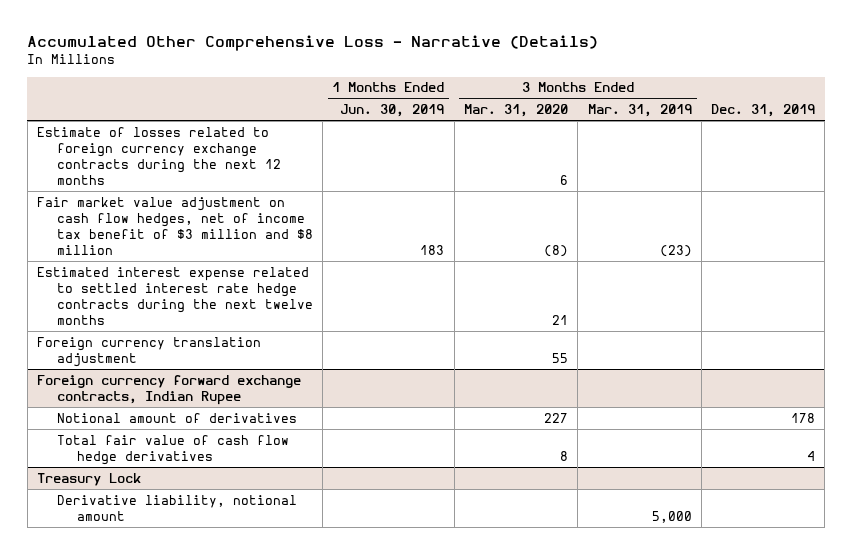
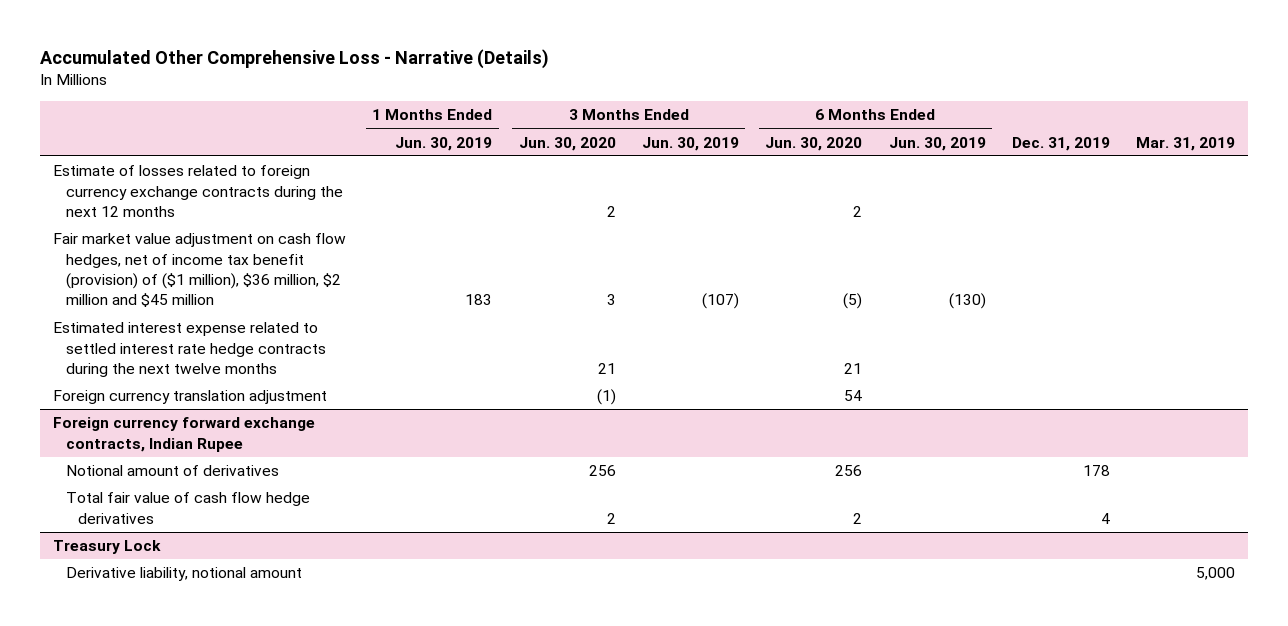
- | 1 Months Ended Jun. 30, 2019 | 3 Months Ended Mar. 31, 2020 | 3 Months Ended Mar. 31, 2019 | Dec. 31, 2019
+ | 1 Months Ended Jun. 30, 2019 | 3 Months Ended Jun. 30, 2020 | 3 Months Ended Jun. 30, 2019 | 6 Months Ended Jun. 30, 2020 | 6 Months Ended Jun. 30, 2019 | Dec. 31, 2019 | Mar. 31, 2019
- Fair market value adjustment on cash flow hedges, net of income tax benefit of $3 million and $8 million | 183 | (8) | (23) |
+ Fair market value adjustment on cash flow hedges, net of income tax benefit (provision) of ($1 million), $36 million, $2 million and $45 million | 183 | 3 | (107) | (5) | (130) | |

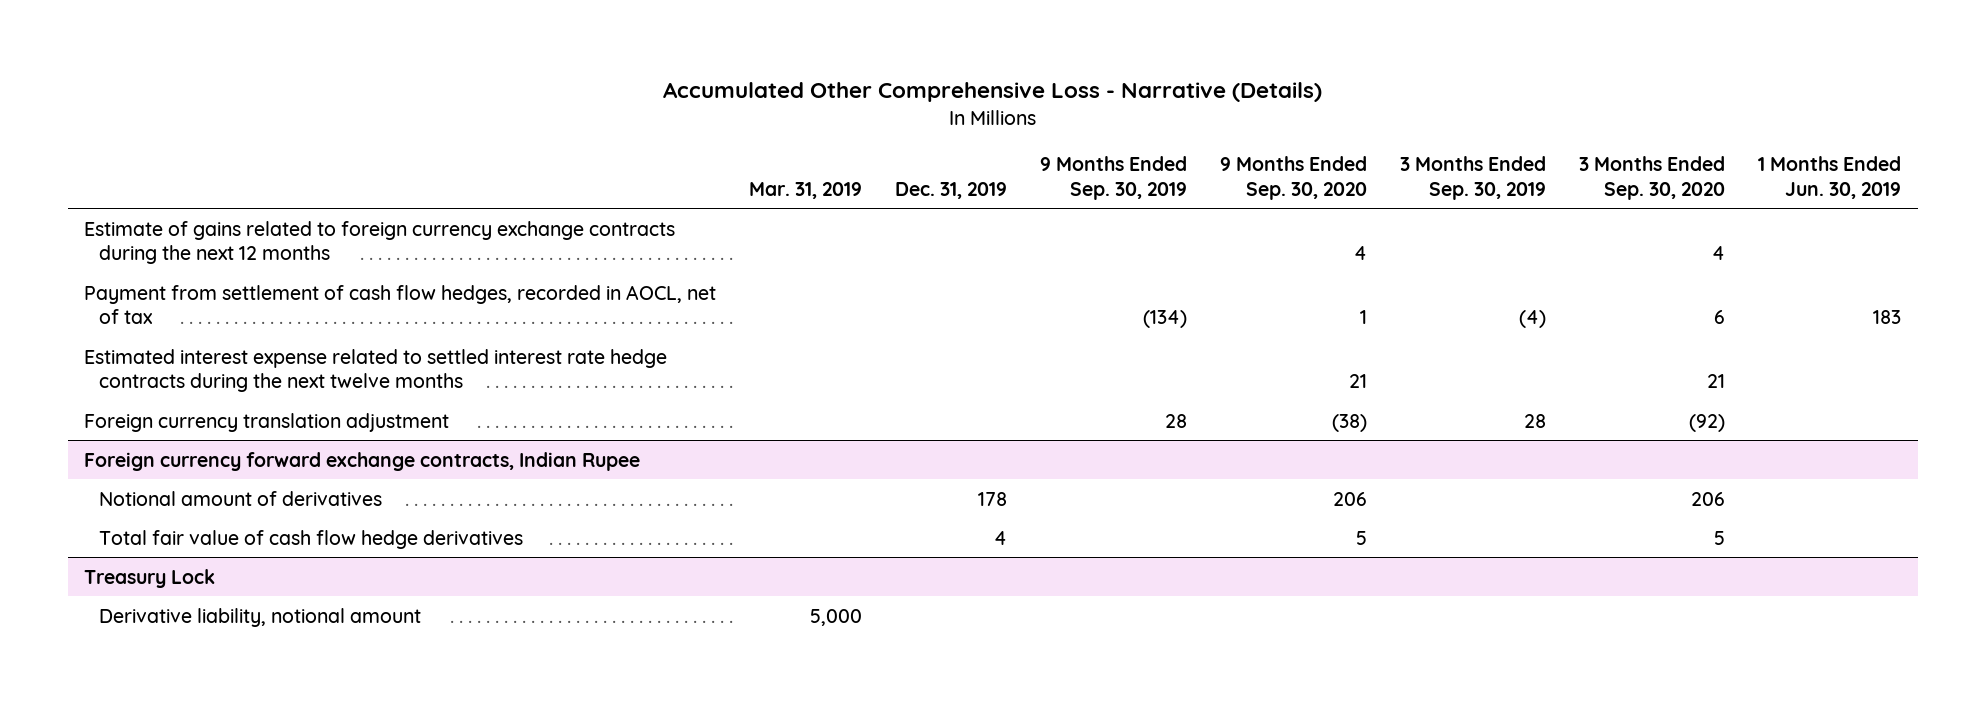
- | 1 Months Ended Jun. 30, 2019 | 3 Months Ended Jun. 30, 2020 | 3 Months Ended Jun. 30, 2019 | 6 Months Ended Jun. 30, 2020 | 6 Months Ended Jun. 30, 2019 | Dec. 31, 2019 | Mar. 31, 2019
+ | Mar. 31, 2019 | Dec. 31, 2019 | 9 Months Ended Sep. 30, 2019 | 9 Months Ended Sep. 30, 2020 | 3 Months Ended Sep. 30, 2019 | 3 Months Ended Sep. 30, 2020 | 1 Months Ended Jun. 30, 2019
- Estimate of losses related to foreign currency exchange contracts during the next 12 months | | 2 | | 2 | | |
- Fair market value adjustment on cash flow hedges, net of income tax benefit (provision) of ($1 million), $36 million, $2 million and $45 million | 183 | 3 | (107) | (5) | (130) | |
+ Estimate of gains related to foreign currency exchange contracts during the next 12 months | | | | 4 | | 4 |
+ Payment from settlement of cash flow hedges, recorded in AOCL, net of tax | | | (134) | 1 | (4) | 6 | 183

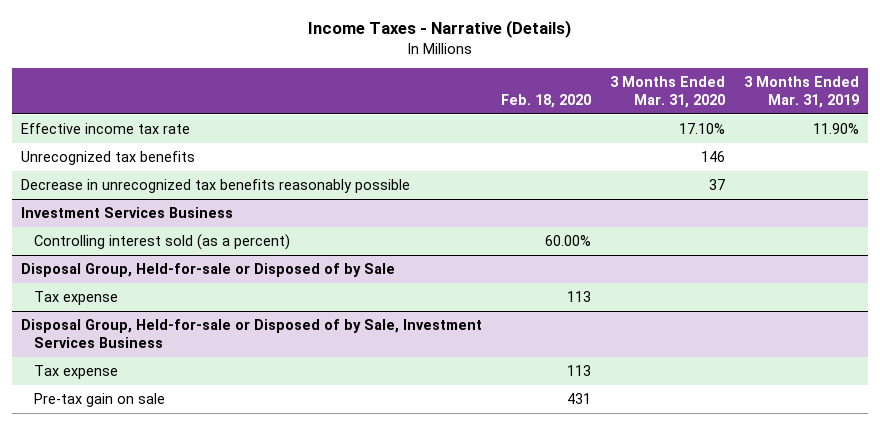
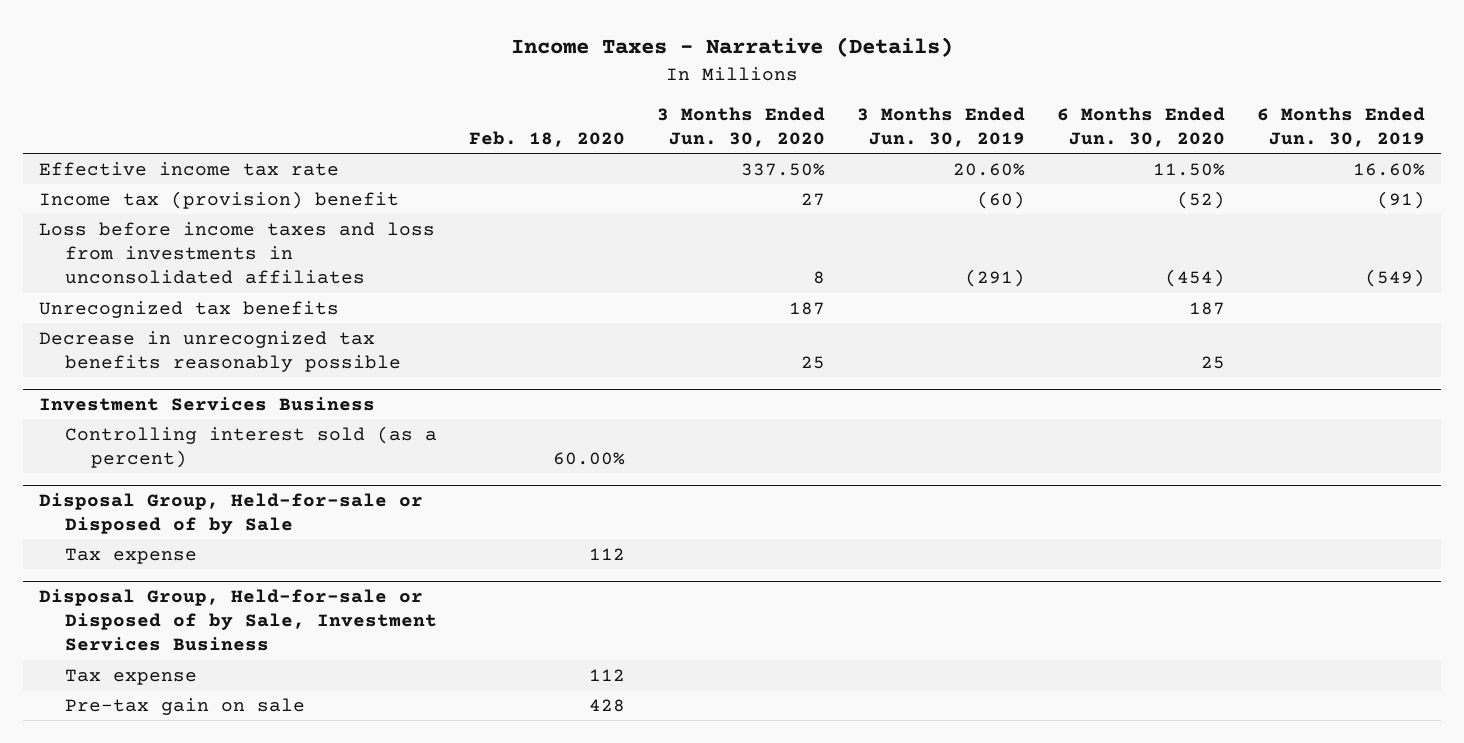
- | Feb. 18, 2020 | 3 Months Ended Mar. 31, 2020 | 3 Months Ended Mar. 31, 2019
+ | Feb. 18, 2020 | 3 Months Ended Jun. 30, 2020 | 3 Months Ended Jun. 30, 2019 | 6 Months Ended Jun. 30, 2020 | 6 Months Ended Jun. 30, 2019
+ Income tax (provision) benefit | | 27 | (60) | (52) | (91)
+ Loss before income taxes and loss from investments in unconsolidated affiliates | | 8 | (291) | (454) | (549)
@ Disposal Group, Held-for-sale or Disposed of by Sale
- Tax expense | 113 | |
+ Tax expense | 112 | | | |
@ Disposal Group, Held-for-sale or Disposed of by Sale, Investment Services Business
- Tax expense | 113 | |
- Pre-tax gain on sale | 431 | |
+ Tax expense | 112 | | | |
+ Pre-tax gain on sale | 428 | | | |

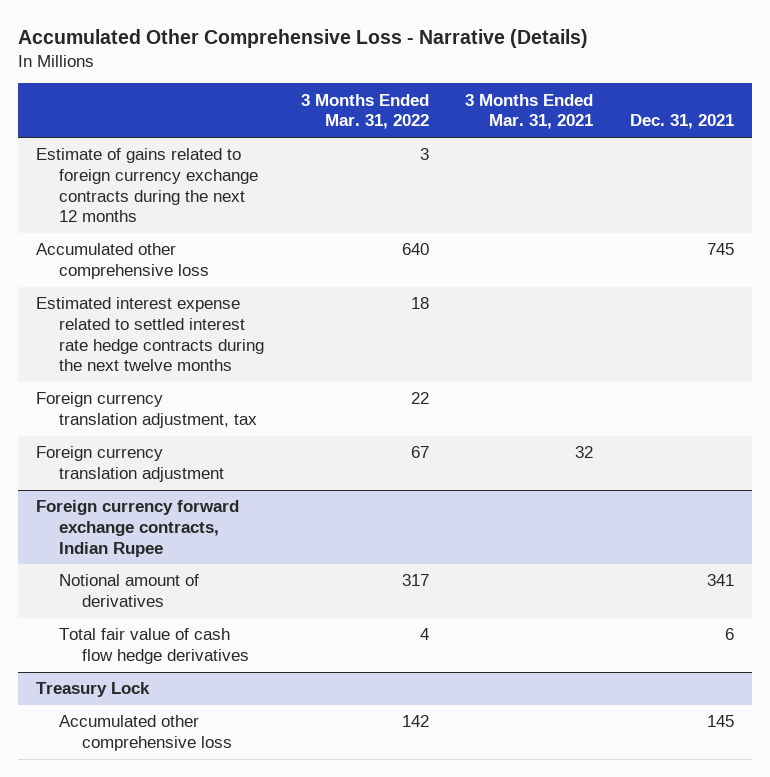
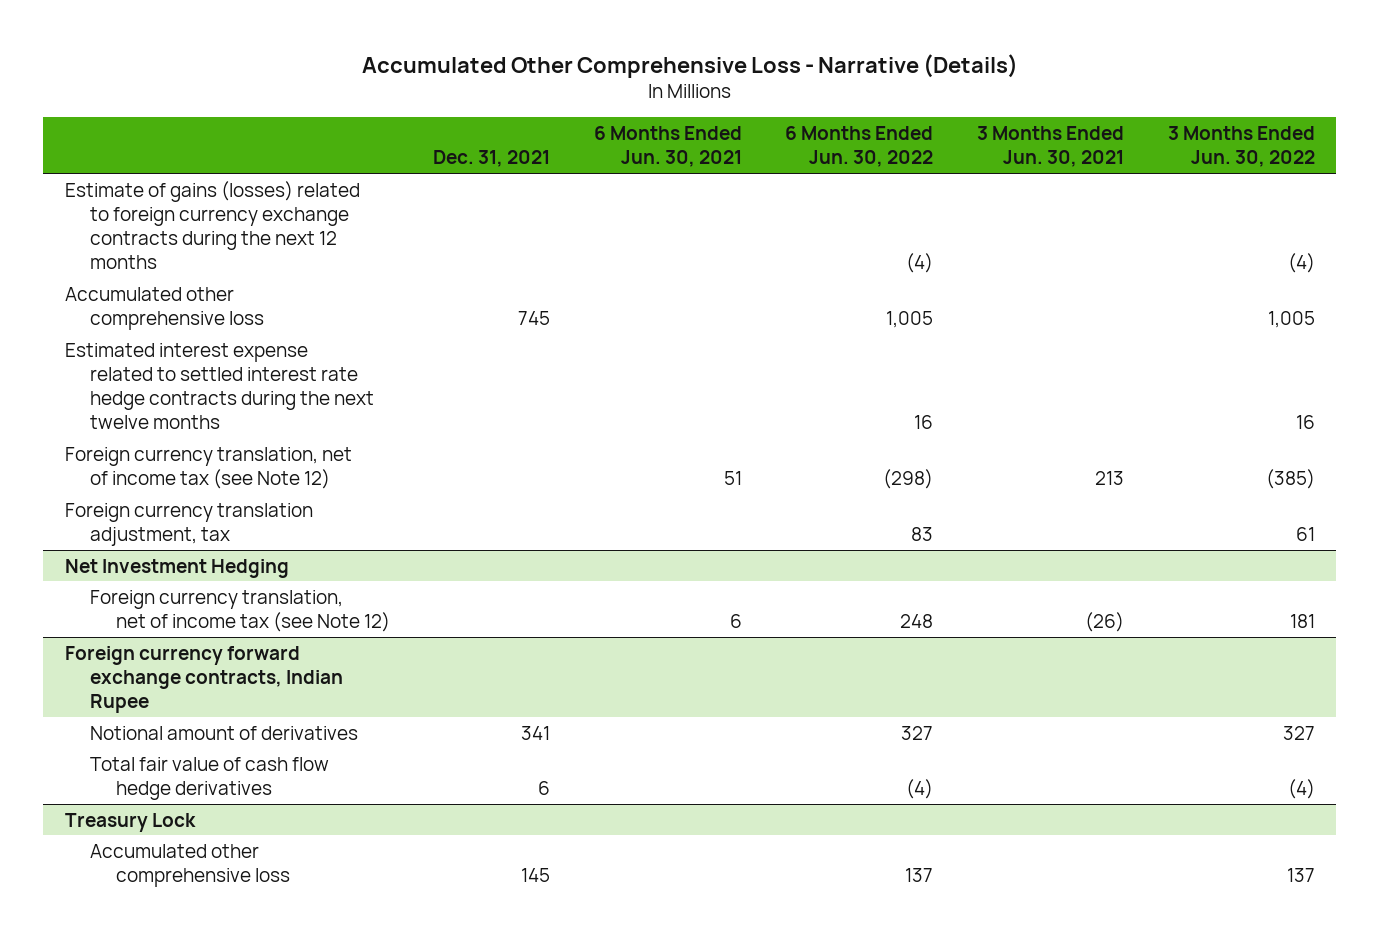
- | 3 Months Ended Mar. 31, 2022 | 3 Months Ended Mar. 31, 2021 | Dec. 31, 2021
+ | Dec. 31, 2021 | 6 Months Ended Jun. 30, 2021 | 6 Months Ended Jun. 30, 2022 | 3 Months Ended Jun. 30, 2021 | 3 Months Ended Jun. 30, 2022
- Estimate of gains related to foreign currency exchange contracts during the next 12 months | 3 | |
+ Estimate of gains (losses) related to foreign currency exchange contracts during the next 12 months | | | (4) | | (4)
+ Foreign currency translation, net of income tax (see Note 12) | | 51 | (298) | 213 | (385)
- Foreign currency translation adjustment | 67 | 32 |
+ Net Investment Hedging
+ Foreign currency translation, net of income tax (see Note 12) | | 6 | 248 | (26) | 181

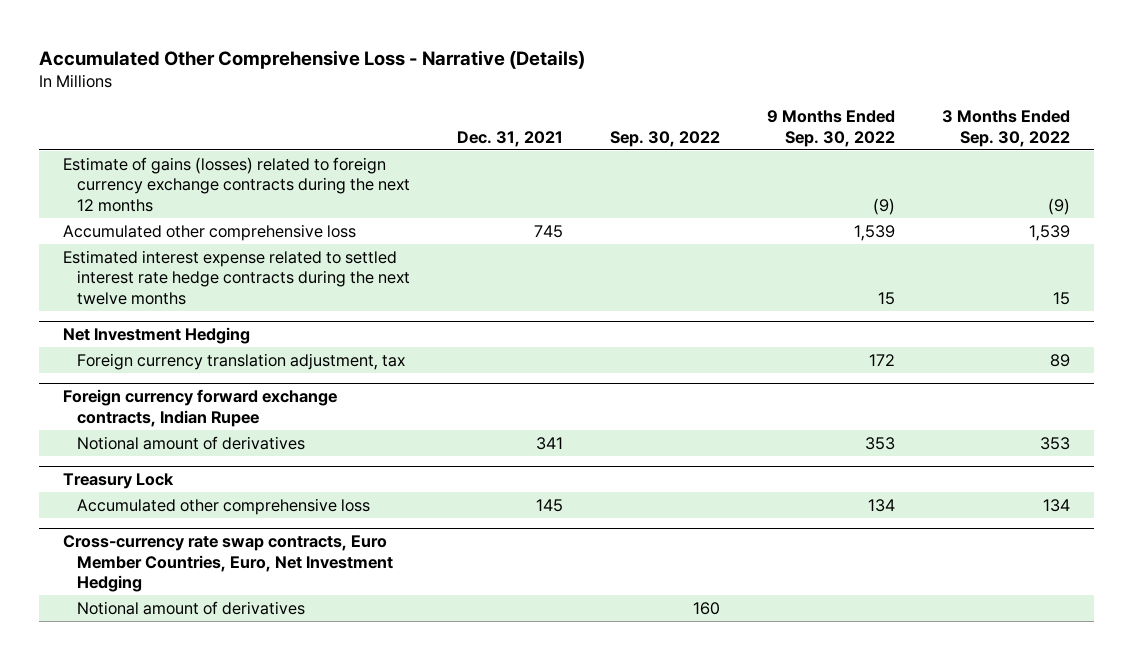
- | Dec. 31, 2021 | 6 Months Ended Jun. 30, 2021 | 6 Months Ended Jun. 30, 2022 | 3 Months Ended Jun. 30, 2021 | 3 Months Ended Jun. 30, 2022
+ | Dec. 31, 2021 | Sep. 30, 2022 | 9 Months Ended Sep. 30, 2022 | 3 Months Ended Sep. 30, 2022
- Foreign currency translation, net of income tax (see Note 12) | | 51 | (298) | 213 | (385)
- Foreign currency translation adjustment, tax | | | 83 | | 61
@ Net Investment Hedging
- Foreign currency translation, net of income tax (see Note 12) | | 6 | 248 | (26) | 181
+ Foreign currency translation adjustment, tax | | | 172 | 89
@ Foreign currency forward exchange contracts, Indian Rupee
- Total fair value of cash flow hedge derivatives | 6 | | (4) | | (4)
+ Cross-currency rate swap contracts, Euro Member Countries, Euro, Net Investment Hedging
+ Notional amount of derivatives | | 160 | |

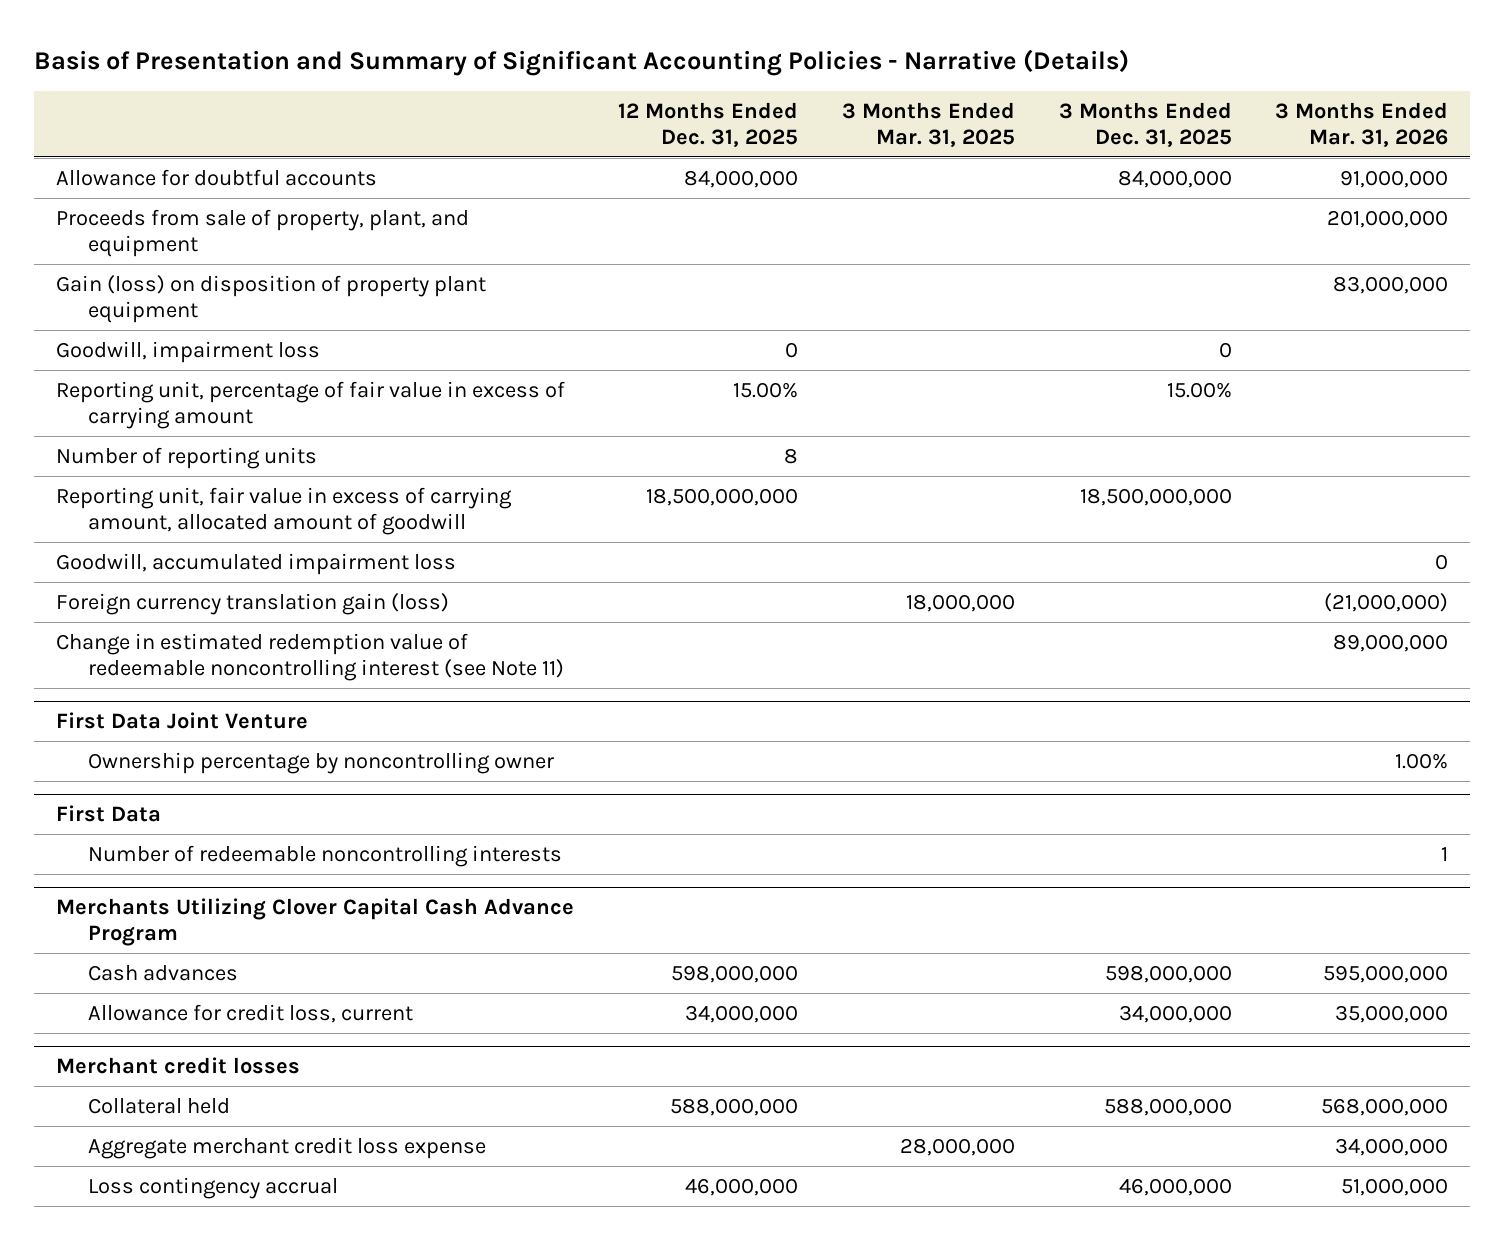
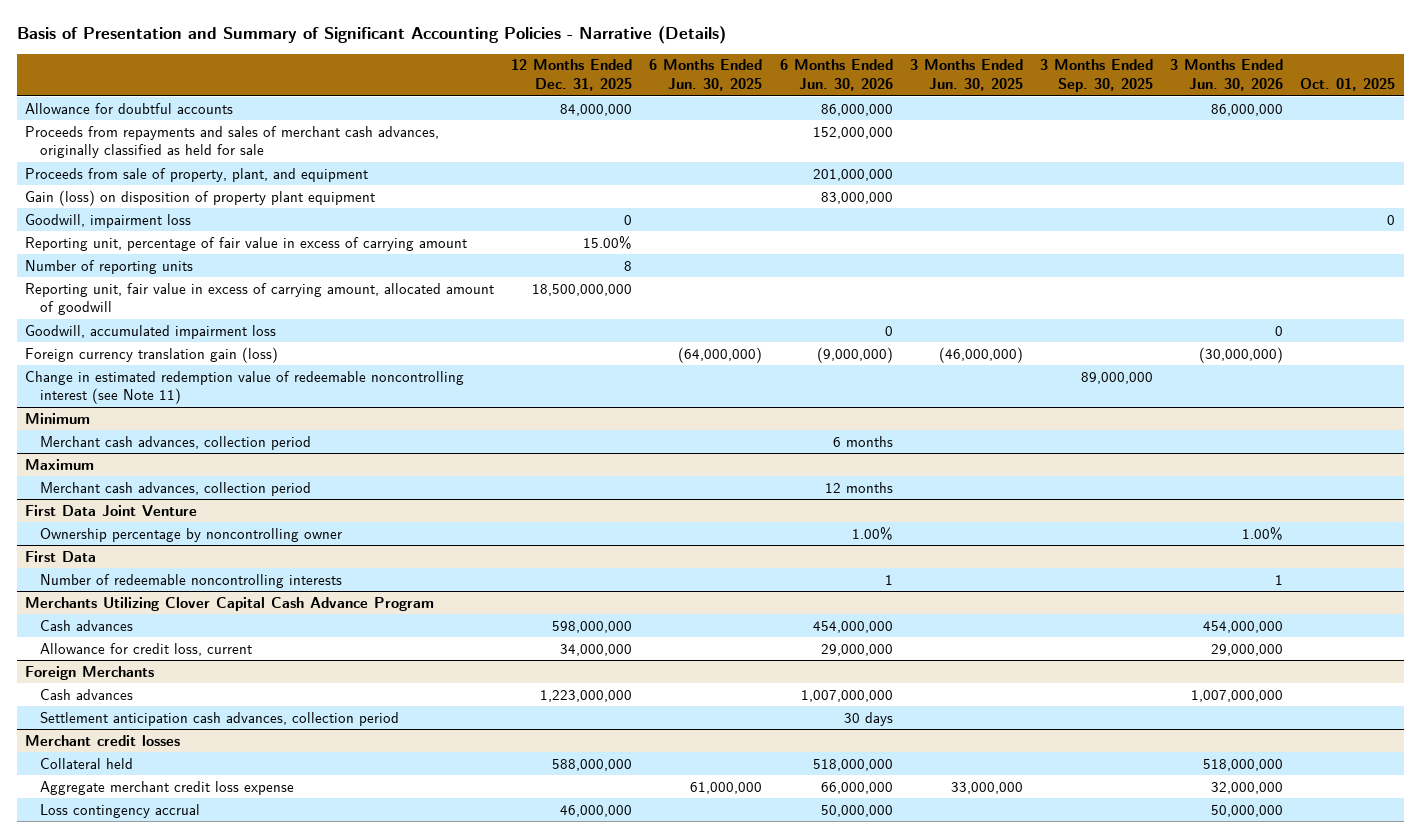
- | 12 Months Ended Dec. 31, 2025 | 3 Months Ended Mar. 31, 2025 | 3 Months Ended Dec. 31, 2025 | 3 Months Ended Mar. 31, 2026
+ | 12 Months Ended Dec. 31, 2025 | 6 Months Ended Jun. 30, 2025 | 6 Months Ended Jun. 30, 2026 | 3 Months Ended Jun. 30, 2025 | 3 Months Ended Sep. 30, 2025 | 3 Months Ended Jun. 30, 2026 | Oct. 01, 2025
+ Proceeds from repayments and sales of merchant cash advances, originally classified as held for sale | | | 152,000,000 | | | |
+ Minimum
+ Merchant cash advances, collection period | | | 6 months | | | |
+ Maximum
+ Merchant cash advances, collection period | | | 12 months | | | |
+ Foreign Merchants
+ Cash advances | 1,223,000,000 | | 1,007,000,000 | | | 1,007,000,000 |
+ Settlement anticipation cash advances, collection period | | | 30 days | | | |

